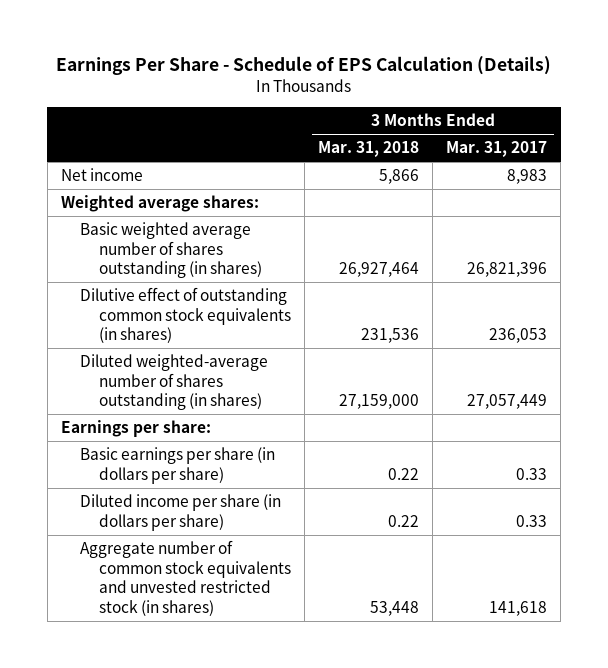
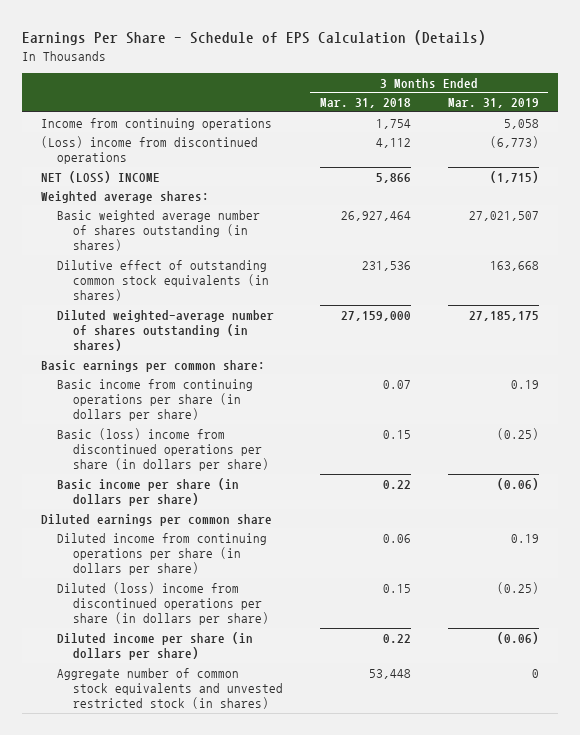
- | 3 Months Ended Mar. 31, 2018 | 3 Months Ended Mar. 31, 2017
+ | 3 Months Ended Mar. 31, 2018 | 3 Months Ended Mar. 31, 2019
- Net income | 5,866 | 8,983
+ Income from continuing operations | 1,754 | 5,058
+ (Loss) income from discontinued operations | 4,112 | (6,773)
+ NET (LOSS) INCOME | 5,866 | (1,715)
- Earnings per share:
- Basic earnings per share (in dollars per share) | 0.22 | 0.33
+ Basic earnings per common share:
+ Basic income from continuing operations per share (in dollars per share) | 0.07 | 0.19
+ Basic (loss) income from discontinued operations per share (in dollars per share) | 0.15 | (0.25)
+ Basic income per share (in dollars per share) | 0.22 | (0.06)
+ Diluted earnings per common share
+ Diluted income from continuing operations per share (in dollars per share) | 0.06 | 0.19
+ Diluted (loss) income from discontinued operations per share (in dollars per share) | 0.15 | (0.25)

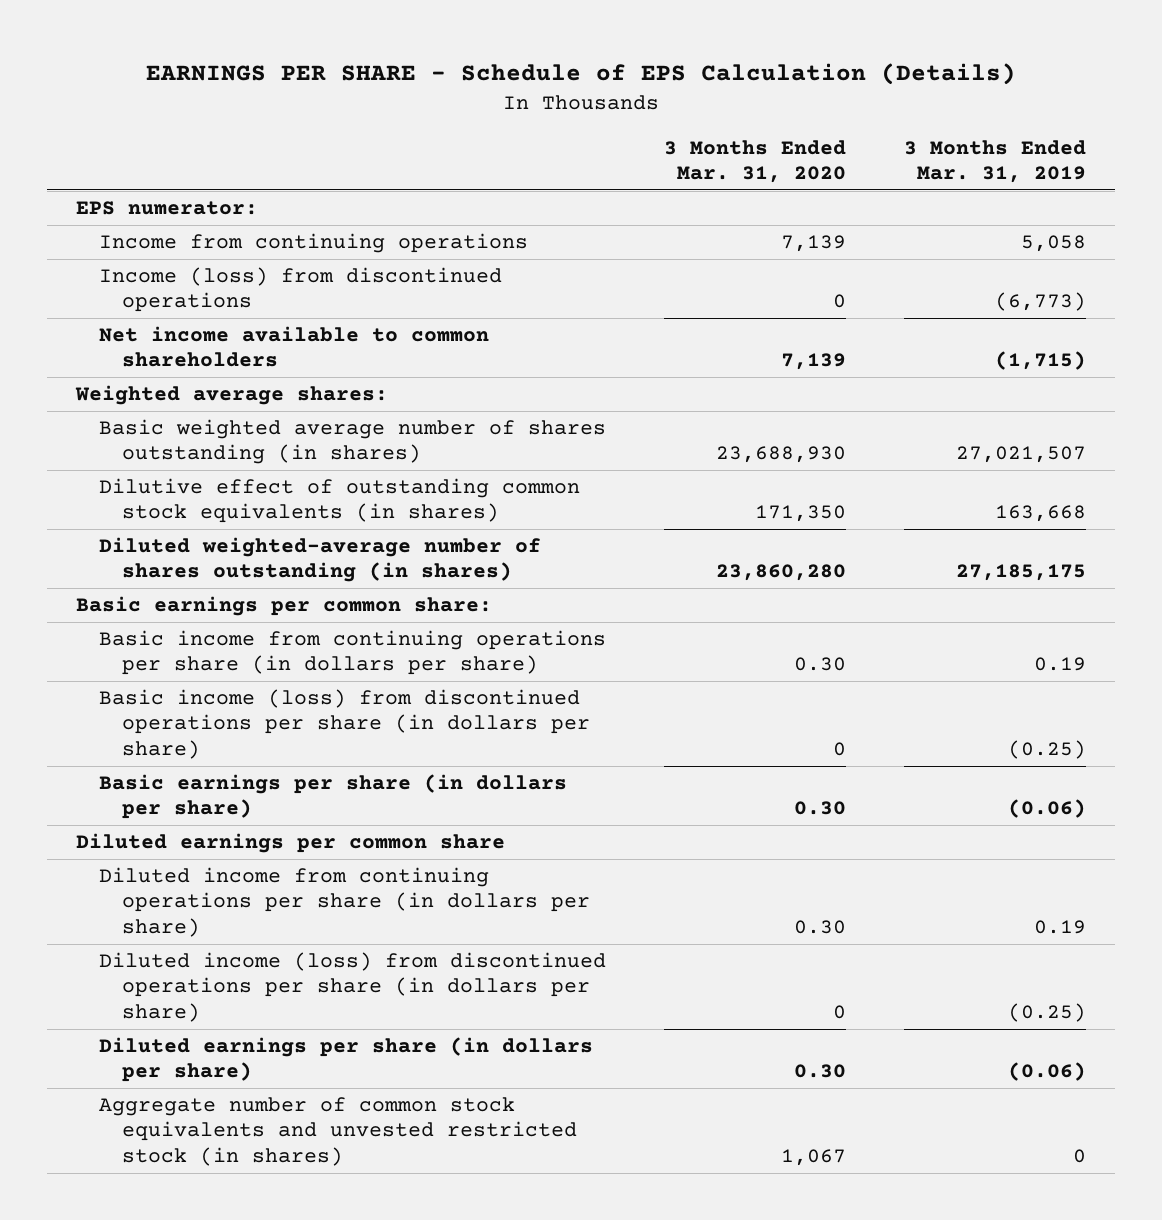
- Earnings Per Share - Schedule of EPS Calculation (Details)
+ EARNINGS PER SHARE - Schedule of EPS Calculation (Details)
- | 3 Months Ended Mar. 31, 2018 | 3 Months Ended Mar. 31, 2019
+ | 3 Months Ended Mar. 31, 2020 | 3 Months Ended Mar. 31, 2019
+ EPS numerator:
- (Loss) income from discontinued operations | 4,112 | (6,773)
- NET (LOSS) INCOME | 5,866 | (1,715)
+ Income (loss) from discontinued operations | 0 | (6,773)
+ Net income available to common shareholders | 7,139 | (1,715)
- Basic (loss) income from discontinued operations per share (in dollars per share) | 0.15 | (0.25)
- Basic income per share (in dollars per share) | 0.22 | (0.06)
+ Basic income (loss) from discontinued operations per share (in dollars per share) | 0 | (0.25)
+ Basic earnings per share (in dollars per share) | 0.30 | (0.06)
- Diluted (loss) income from discontinued operations per share (in dollars per share) | 0.15 | (0.25)
- Diluted income per share (in dollars per share) | 0.22 | (0.06)
+ Diluted income (loss) from discontinued operations per share (in dollars per share) | 0 | (0.25)
+ Diluted earnings per share (in dollars per share) | 0.30 | (0.06)

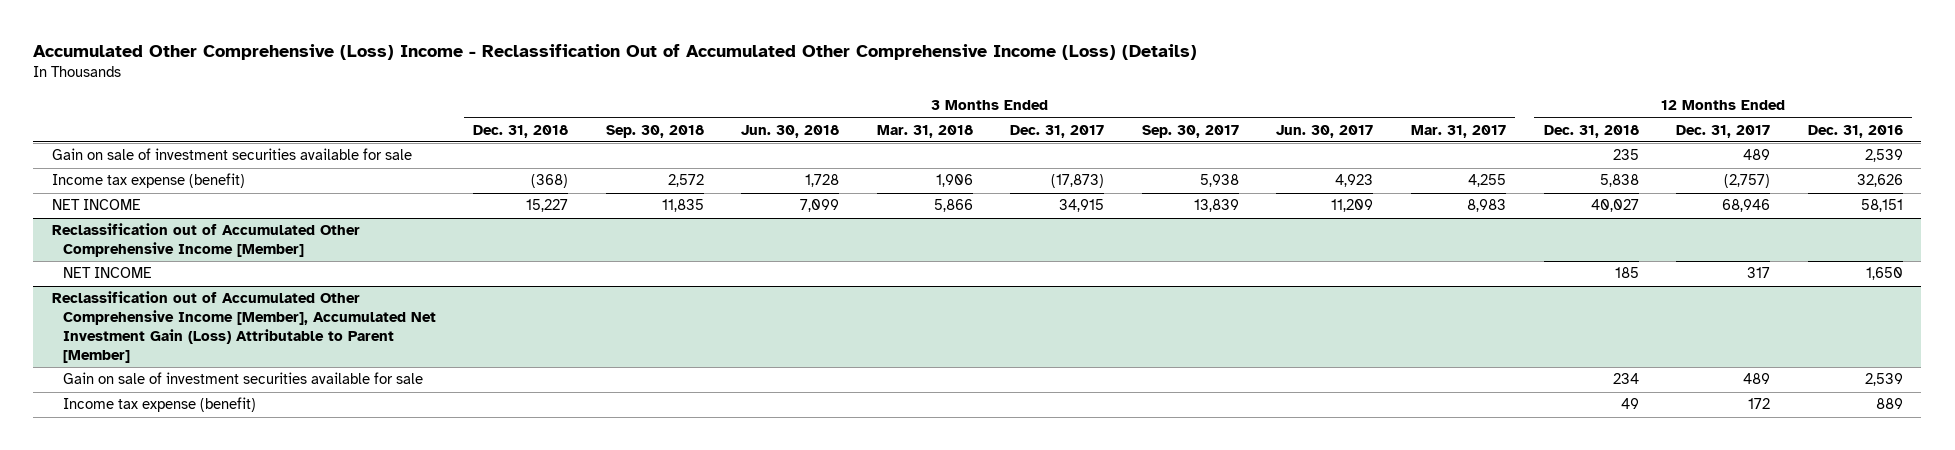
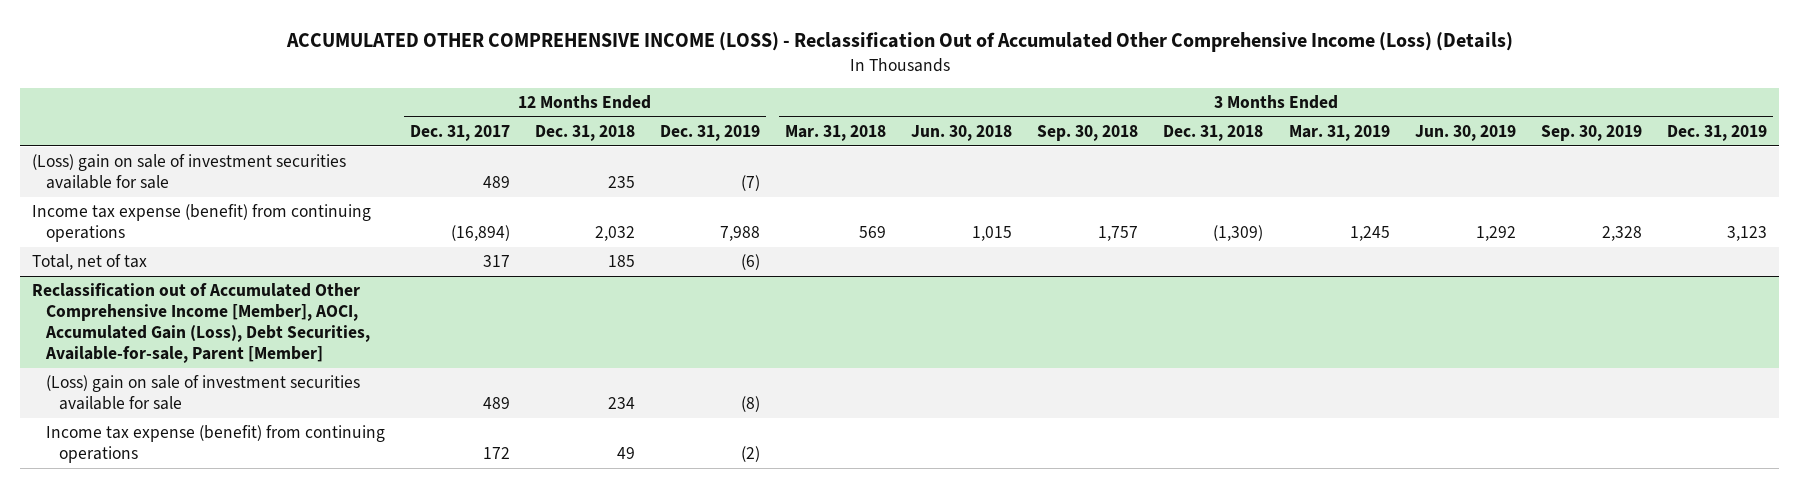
- Accumulated Other Comprehensive (Loss) Income - Reclassification Out of Accumulated Other Comprehensive Income (Loss) (Details)
+ ACCUMULATED OTHER COMPREHENSIVE INCOME (LOSS) - Reclassification Out of Accumulated Other Comprehensive Income (Loss) (Details)
- | 3 Months Ended Dec. 31, 2018 | 3 Months Ended Sep. 30, 2018 | 3 Months Ended Jun. 30, 2018 | 3 Months Ended Mar. 31, 2018 | 3 Months Ended Dec. 31, 2017 | 3 Months Ended Sep. 30, 2017 | 3 Months Ended Jun. 30, 2017 | 3 Months Ended Mar. 31, 2017 | 12 Months Ended Dec. 31, 2018 | 12 Months Ended Dec. 31, 2017 | 12 Months Ended Dec. 31, 2016
+ | 12 Months Ended Dec. 31, 2017 | 12 Months Ended Dec. 31, 2018 | 12 Months Ended Dec. 31, 2019 | 3 Months Ended Mar. 31, 2018 | 3 Months Ended Jun. 30, 2018 | 3 Months Ended Sep. 30, 2018 | 3 Months Ended Dec. 31, 2018 | 3 Months Ended Mar. 31, 2019 | 3 Months Ended Jun. 30, 2019 | 3 Months Ended Sep. 30, 2019 | 3 Months Ended Dec. 31, 2019
- Gain on sale of investment securities available for sale | | | | | | | | | 235 | 489 | 2,539
- Income tax expense (benefit) | (368) | 2,572 | 1,728 | 1,906 | (17,873) | 5,938 | 4,923 | 4,255 | 5,838 | (2,757) | 32,626
- NET INCOME | 15,227 | 11,835 | 7,099 | 5,866 | 34,915 | 13,839 | 11,209 | 8,983 | 40,027 | 68,946 | 58,151
- Reclassification out of Accumulated Other Comprehensive Income [Member]
- NET INCOME | | | | | | | | | 185 | 317 | 1,650
- Reclassification out of Accumulated Other Comprehensive Income [Member], Accumulated Net Investment Gain (Loss) Attributable to Parent [Member]
- Gain on sale of investment securities available for sale | | | | | | | | | 234 | 489 | 2,539
- Income tax expense (benefit) | | | | | | | | | 49 | 172 | 889
+ (Loss) gain on sale of investment securities available for sale | 489 | 235 | (7) | | | | | | | |
+ Income tax expense (benefit) from continuing operations | (16,894) | 2,032 | 7,988 | 569 | 1,015 | 1,757 | (1,309) | 1,245 | 1,292 | 2,328 | 3,123
+ Total, net of tax | 317 | 185 | (6) | | | | | | | |
+ Reclassification out of Accumulated Other Comprehensive Income [Member], AOCI, Accumulated Gain (Loss), Debt Securities, Available-for-sale, Parent [Member]
+ (Loss) gain on sale of investment securities available for sale | 489 | 234 | (8) | | | | | | | |
+ Income tax expense (benefit) from continuing operations | 172 | 49 | (2) | | | | | | | |

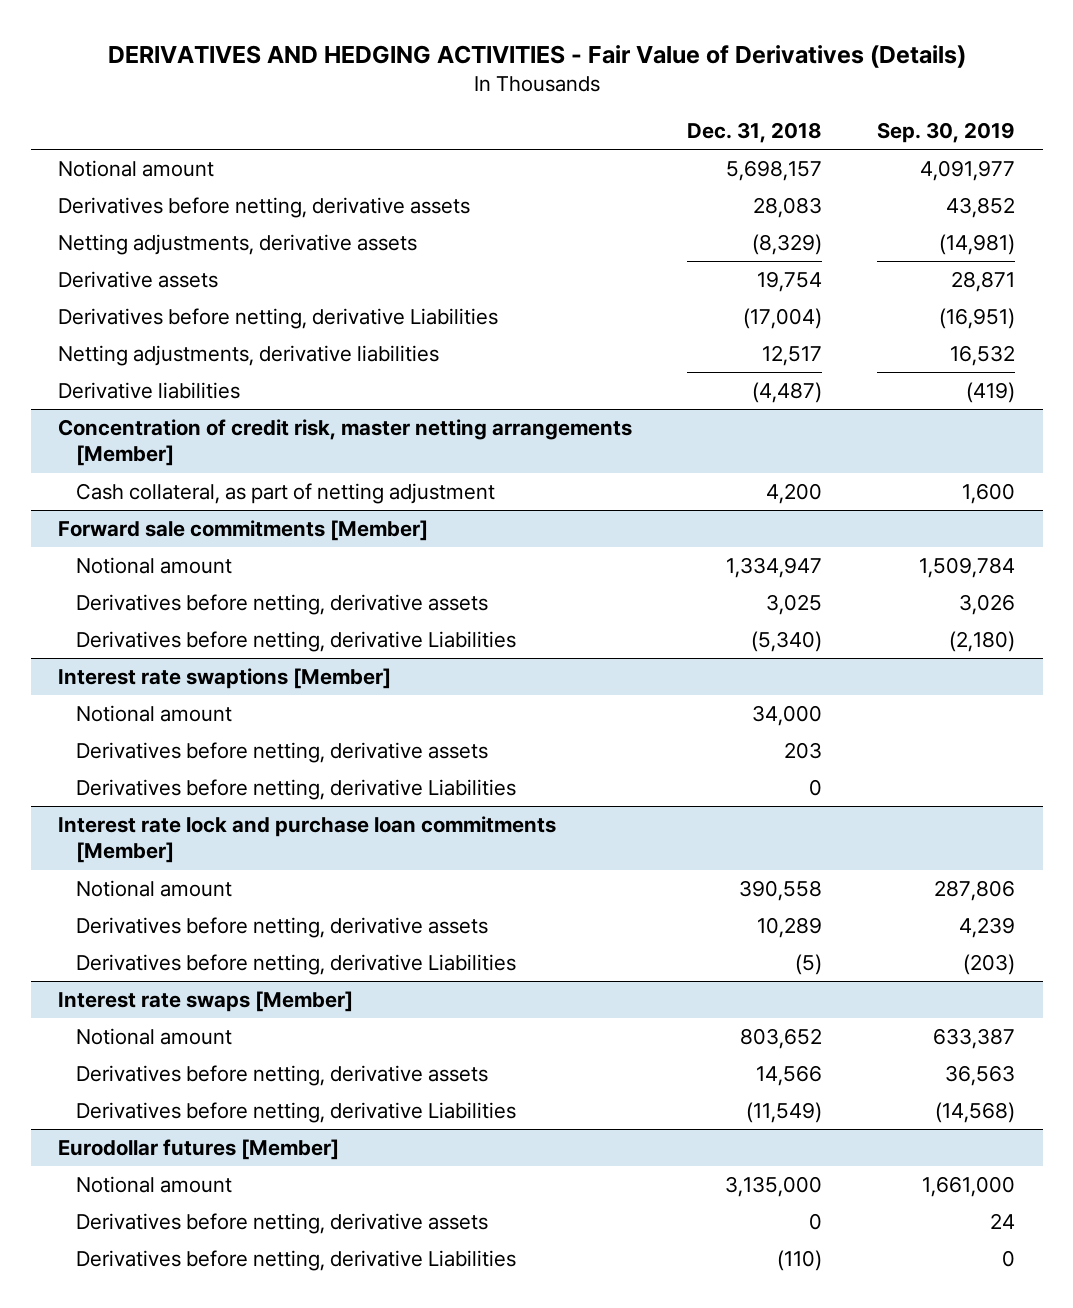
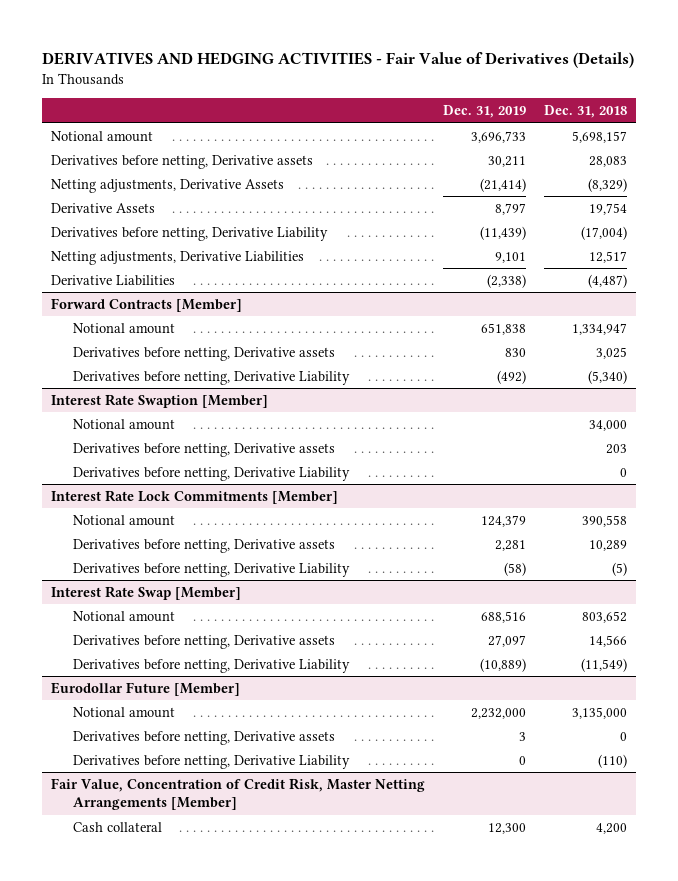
- | Dec. 31, 2018 | Sep. 30, 2019
+ | Dec. 31, 2019 | Dec. 31, 2018
- Derivatives before netting, derivative assets | 28,083 | 43,852
- Netting adjustments, derivative assets | (8,329) | (14,981)
- Derivative assets | 19,754 | 28,871
- Derivatives before netting, derivative Liabilities | (17,004) | (16,951)
- Netting adjustments, derivative liabilities | 12,517 | 16,532
- Derivative liabilities | (4,487) | (419)
- Concentration of credit risk, master netting arrangements [Member]
- Cash collateral, as part of netting adjustment | 4,200 | 1,600
- Forward sale commitments [Member]
+ Derivatives before netting, Derivative assets | 30,211 | 28,083
+ Netting adjustments, Derivative Assets | (21,414) | (8,329)
+ Derivative Assets | 8,797 | 19,754
+ Derivatives before netting, Derivative Liability | (11,439) | (17,004)
+ Netting adjustments, Derivative Liabilities | 9,101 | 12,517
+ Derivative Liabilities | (2,338) | (4,487)
+ Forward Contracts [Member]
- Derivatives before netting, derivative assets | 3,025 | 3,026
- Derivatives before netting, derivative Liabilities | (5,340) | (2,180)
- Interest rate swaptions [Member]
+ Derivatives before netting, Derivative assets | 830 | 3,025
+ Derivatives before netting, Derivative Liability | (492) | (5,340)
+ Interest Rate Swaption [Member]
- Derivatives before netting, derivative assets | 203 |
- Derivatives before netting, derivative Liabilities | 0 |
- Interest rate lock and purchase loan commitments [Member]
+ Derivatives before netting, Derivative assets | | 203
+ Derivatives before netting, Derivative Liability | | 0
+ Interest Rate Lock Commitments [Member]
- Derivatives before netting, derivative assets | 10,289 | 4,239
- Derivatives before netting, derivative Liabilities | (5) | (203)
- Interest rate swaps [Member]
+ Derivatives before netting, Derivative assets | 2,281 | 10,289
+ Derivatives before netting, Derivative Liability | (58) | (5)
+ Interest Rate Swap [Member]
- Derivatives before netting, derivative assets | 14,566 | 36,563
- Derivatives before netting, derivative Liabilities | (11,549) | (14,568)
- Eurodollar futures [Member]
+ Derivatives before netting, Derivative assets | 27,097 | 14,566
+ Derivatives before netting, Derivative Liability | (10,889) | (11,549)
+ Eurodollar Future [Member]
- Derivatives before netting, derivative assets | 0 | 24
- Derivatives before netting, derivative Liabilities | (110) | 0
+ Derivatives before netting, Derivative assets | 3 | 0
+ Derivatives before netting, Derivative Liability | 0 | (110)
+ Fair Value, Concentration of Credit Risk, Master Netting Arrangements [Member]
+ Cash collateral | 12,300 | 4,200

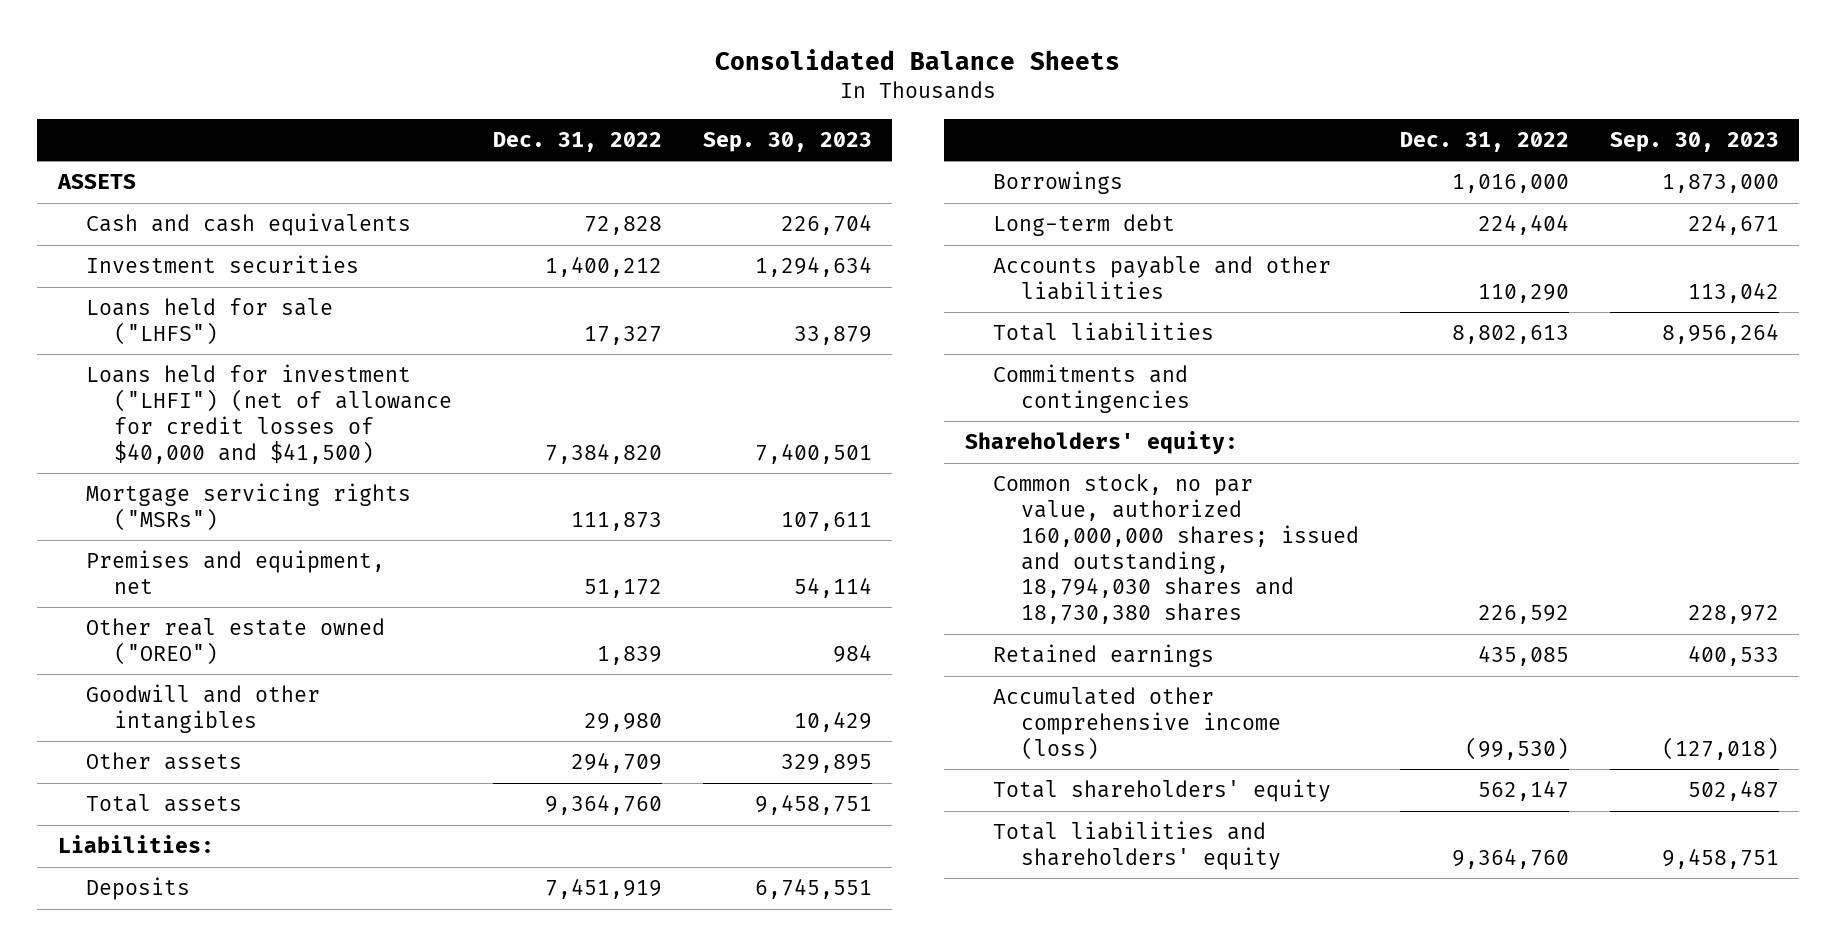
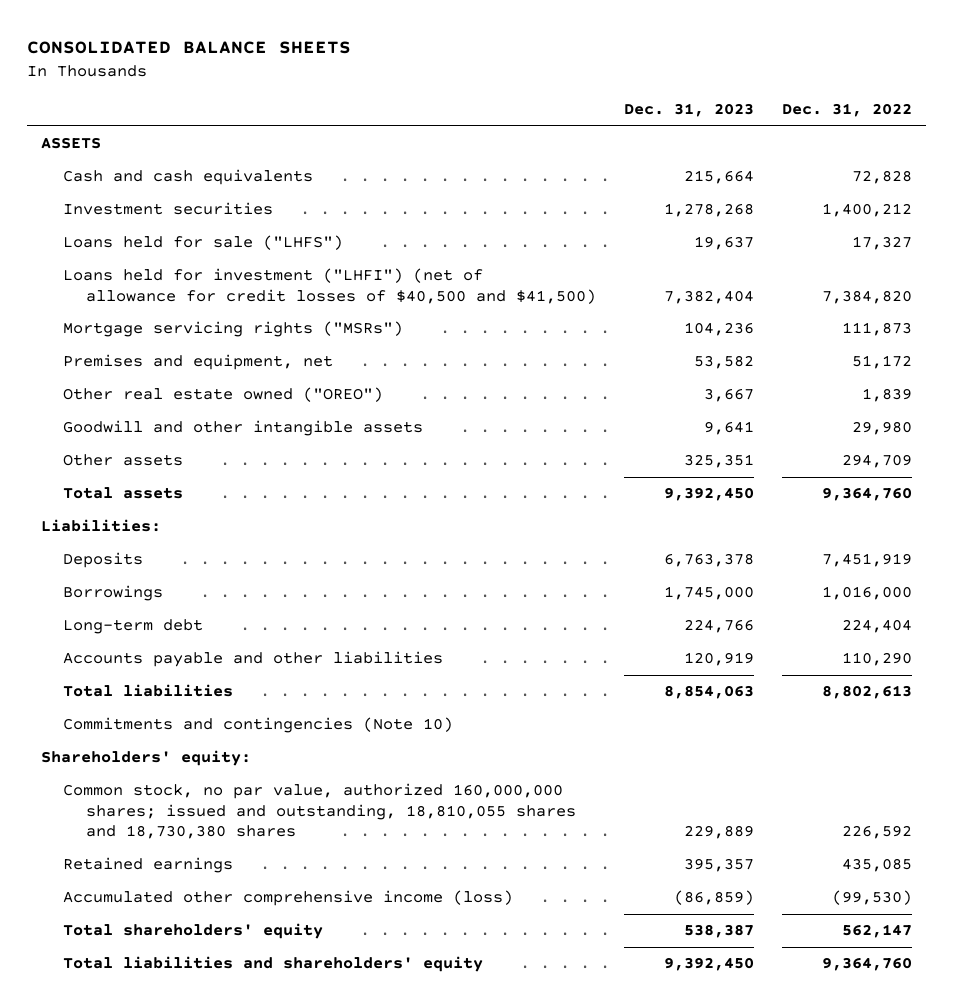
- Consolidated Balance Sheets
+ CONSOLIDATED BALANCE SHEETS
- | Dec. 31, 2022 | Sep. 30, 2023
+ | Dec. 31, 2023 | Dec. 31, 2022
- Loans held for investment ("LHFI") (net of allowance for credit losses of $40,000 and $41,500) | 7,384,820 | 7,400,501
+ Loans held for investment ("LHFI") (net of allowance for credit losses of $40,500 and $41,500) | 7,382,404 | 7,384,820
- Goodwill and other intangibles | 29,980 | 10,429
+ Goodwill and other intangible assets | 9,641 | 29,980
- Commitments and contingencies
+ Commitments and contingencies (Note 10)
- Common stock, no par value, authorized 160,000,000 shares; issued and outstanding, 18,794,030 shares and 18,730,380 shares | 226,592 | 228,972
+ Common stock, no par value, authorized 160,000,000 shares; issued and outstanding, 18,810,055 shares and 18,730,380 shares | 229,889 | 226,592

